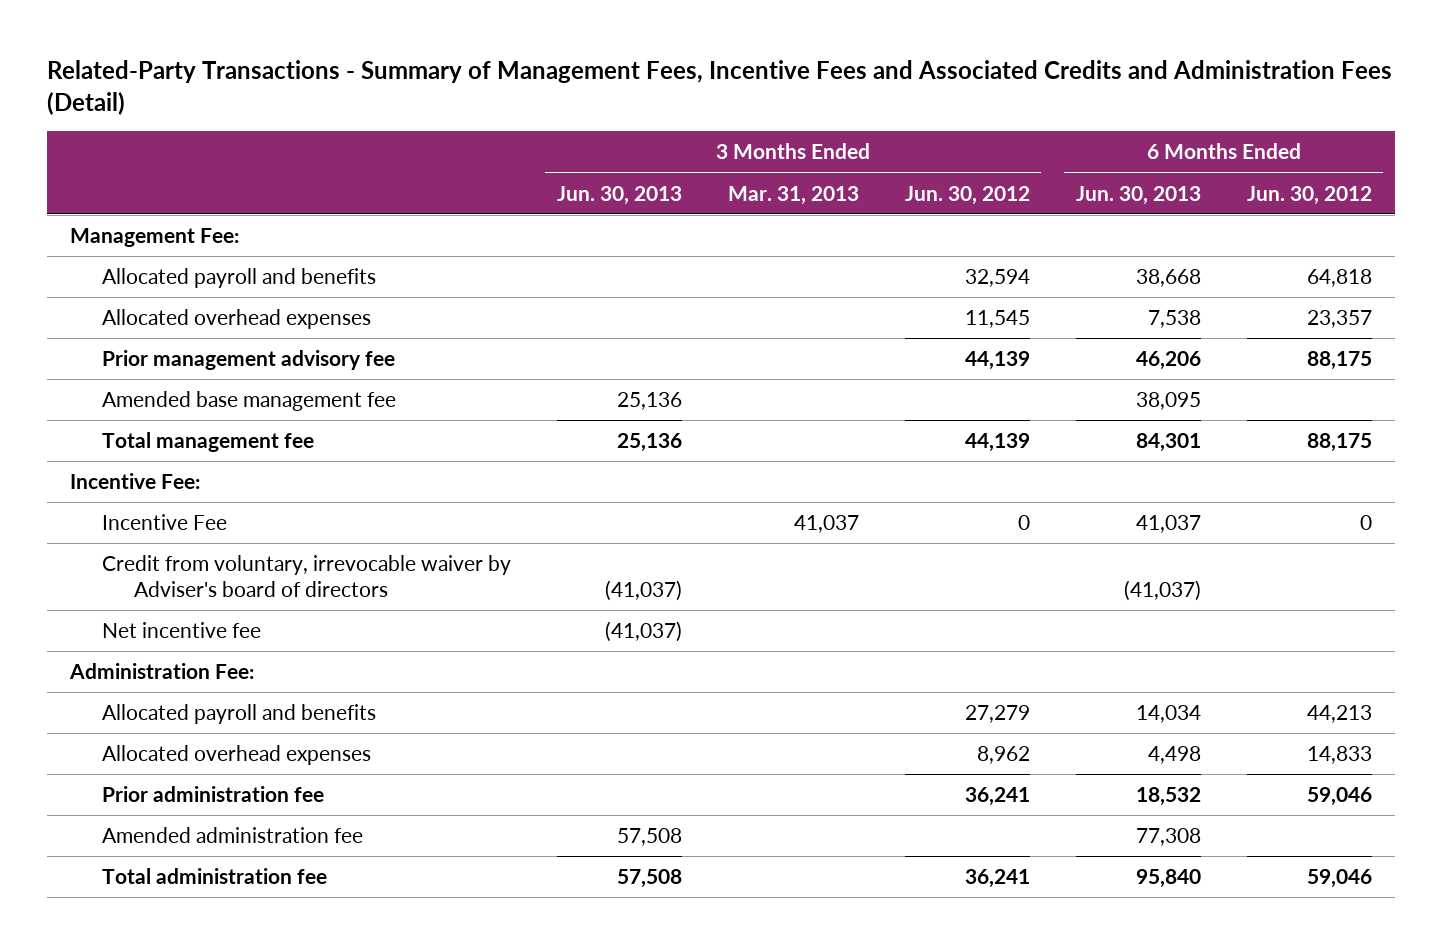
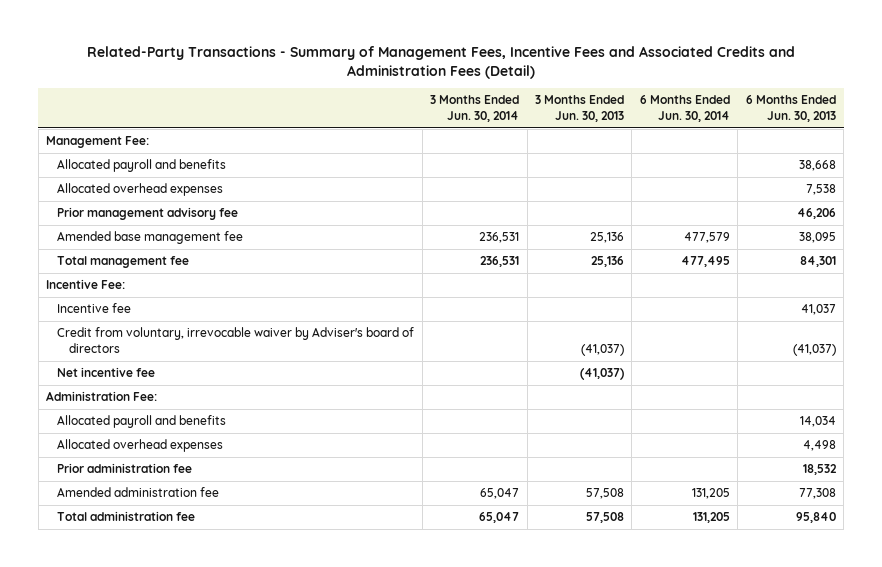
- | 3 Months Ended Jun. 30, 2013 | 3 Months Ended Mar. 31, 2013 | 3 Months Ended Jun. 30, 2012 | 6 Months Ended Jun. 30, 2013 | 6 Months Ended Jun. 30, 2012
+ | 3 Months Ended Jun. 30, 2014 | 3 Months Ended Jun. 30, 2013 | 6 Months Ended Jun. 30, 2014 | 6 Months Ended Jun. 30, 2013
- Incentive Fee | | 41,037 | 0 | 41,037 | 0
+ Incentive fee | | | | 41,037

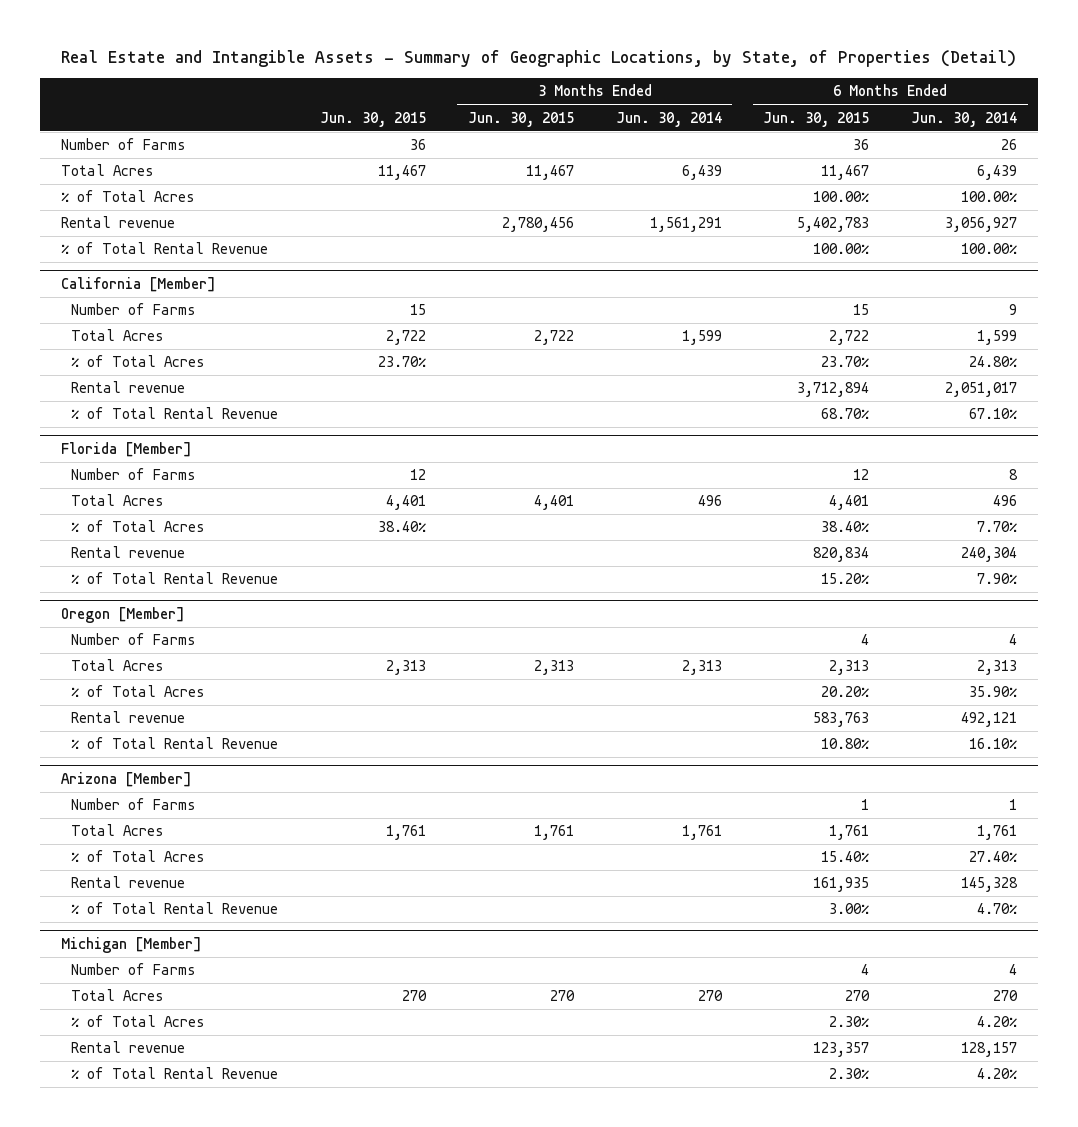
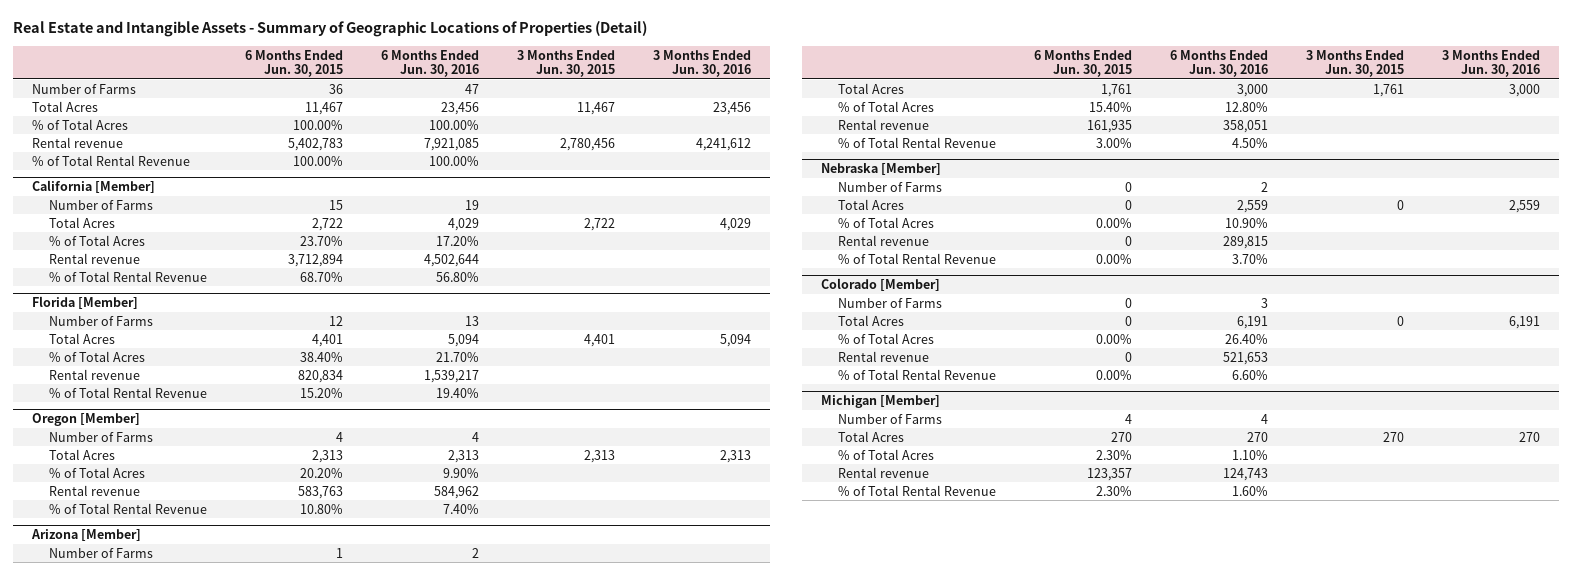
- Real Estate and Intangible Assets - Summary of Geographic Locations, by State, of Properties (Detail)
+ Real Estate and Intangible Assets - Summary of Geographic Locations of Properties (Detail)
- | Jun. 30, 2015 | 3 Months Ended Jun. 30, 2015 | 3 Months Ended Jun. 30, 2014 | 6 Months Ended Jun. 30, 2015 | 6 Months Ended Jun. 30, 2014
+ | 6 Months Ended Jun. 30, 2015 | 6 Months Ended Jun. 30, 2016 | 3 Months Ended Jun. 30, 2015 | 3 Months Ended Jun. 30, 2016
+ Nebraska [Member]
+ Number of Farms | 0 | 2 | |
+ Total Acres | 0 | 2,559 | 0 | 2,559
+ % of Total Acres | 0.00% | 10.90% | |
+ Rental revenue | 0 | 289,815 | |
+ % of Total Rental Revenue | 0.00% | 3.70% | |
+ Colorado [Member]
+ Number of Farms | 0 | 3 | |
+ Total Acres | 0 | 6,191 | 0 | 6,191
+ % of Total Acres | 0.00% | 26.40% | |
+ Rental revenue | 0 | 521,653 | |
+ % of Total Rental Revenue | 0.00% | 6.60% | |

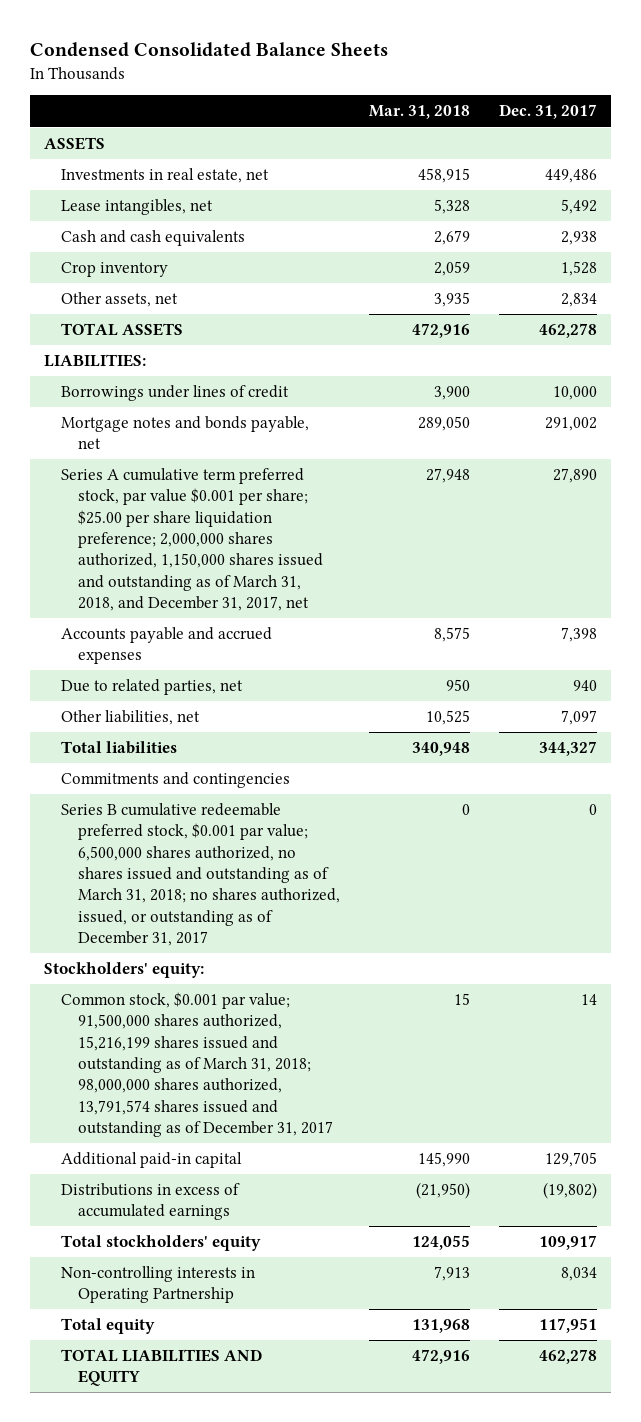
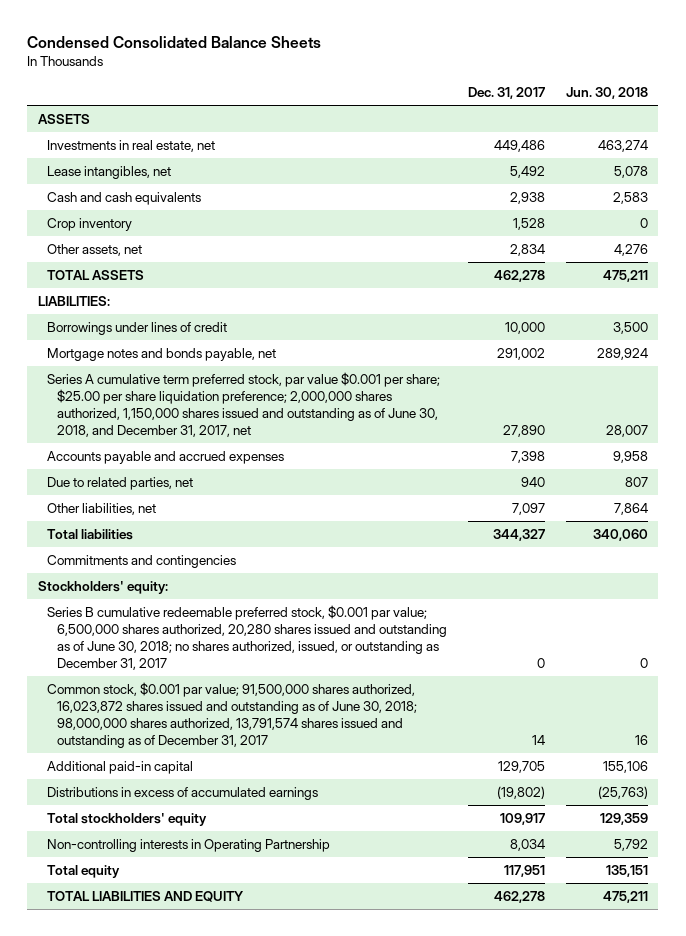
- | Mar. 31, 2018 | Dec. 31, 2017
+ | Dec. 31, 2017 | Jun. 30, 2018
- Series A cumulative term preferred stock, par value $0.001 per share; $25.00 per share liquidation preference; 2,000,000 shares authorized, 1,150,000 shares issued and outstanding as of March 31, 2018, and December 31, 2017, net | 27,948 | 27,890
+ Series A cumulative term preferred stock, par value $0.001 per share; $25.00 per share liquidation preference; 2,000,000 shares authorized, 1,150,000 shares issued and outstanding as of June 30, 2018, and December 31, 2017, net | 27,890 | 28,007
- Series B cumulative redeemable preferred stock, $0.001 par value; 6,500,000 shares authorized, no shares issued and outstanding as of March 31, 2018; no shares authorized, issued, or outstanding as of December 31, 2017 | 0 | 0
- Common stock, $0.001 par value; 91,500,000 shares authorized, 15,216,199 shares issued and outstanding as of March 31, 2018; 98,000,000 shares authorized, 13,791,574 shares issued and outstanding as of December 31, 2017 | 15 | 14
+ Series B cumulative redeemable preferred stock, $0.001 par value; 6,500,000 shares authorized, 20,280 shares issued and outstanding as of June 30, 2018; no shares authorized, issued, or outstanding as December 31, 2017 | 0 | 0
+ Common stock, $0.001 par value; 91,500,000 shares authorized, 16,023,872 shares issued and outstanding as of June 30, 2018; 98,000,000 shares authorized, 13,791,574 shares issued and outstanding as of December 31, 2017 | 14 | 16

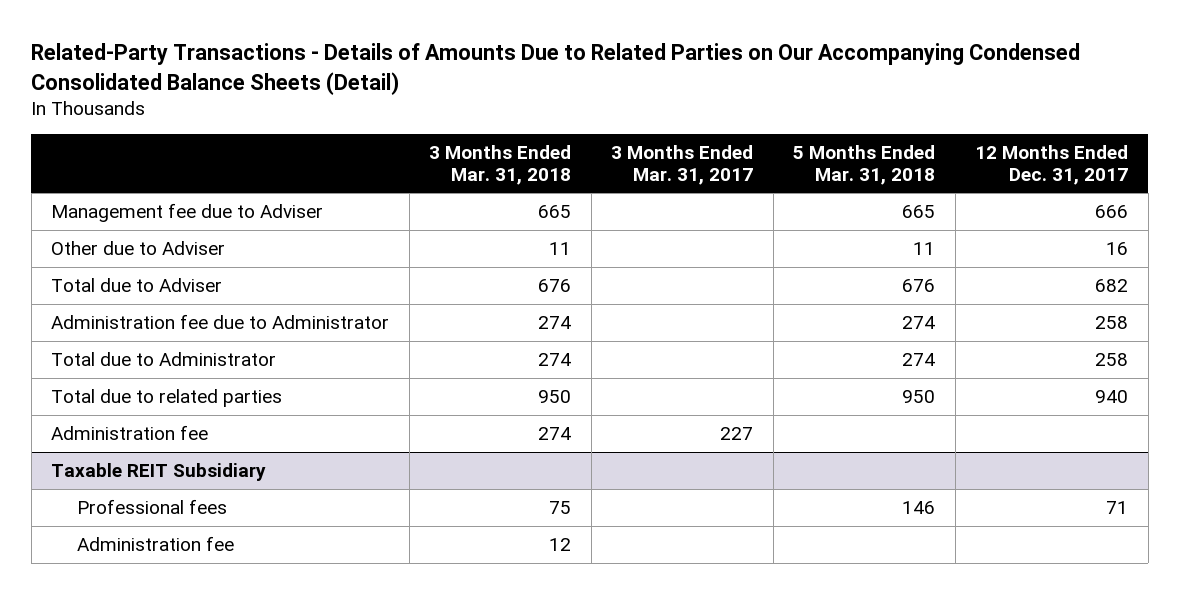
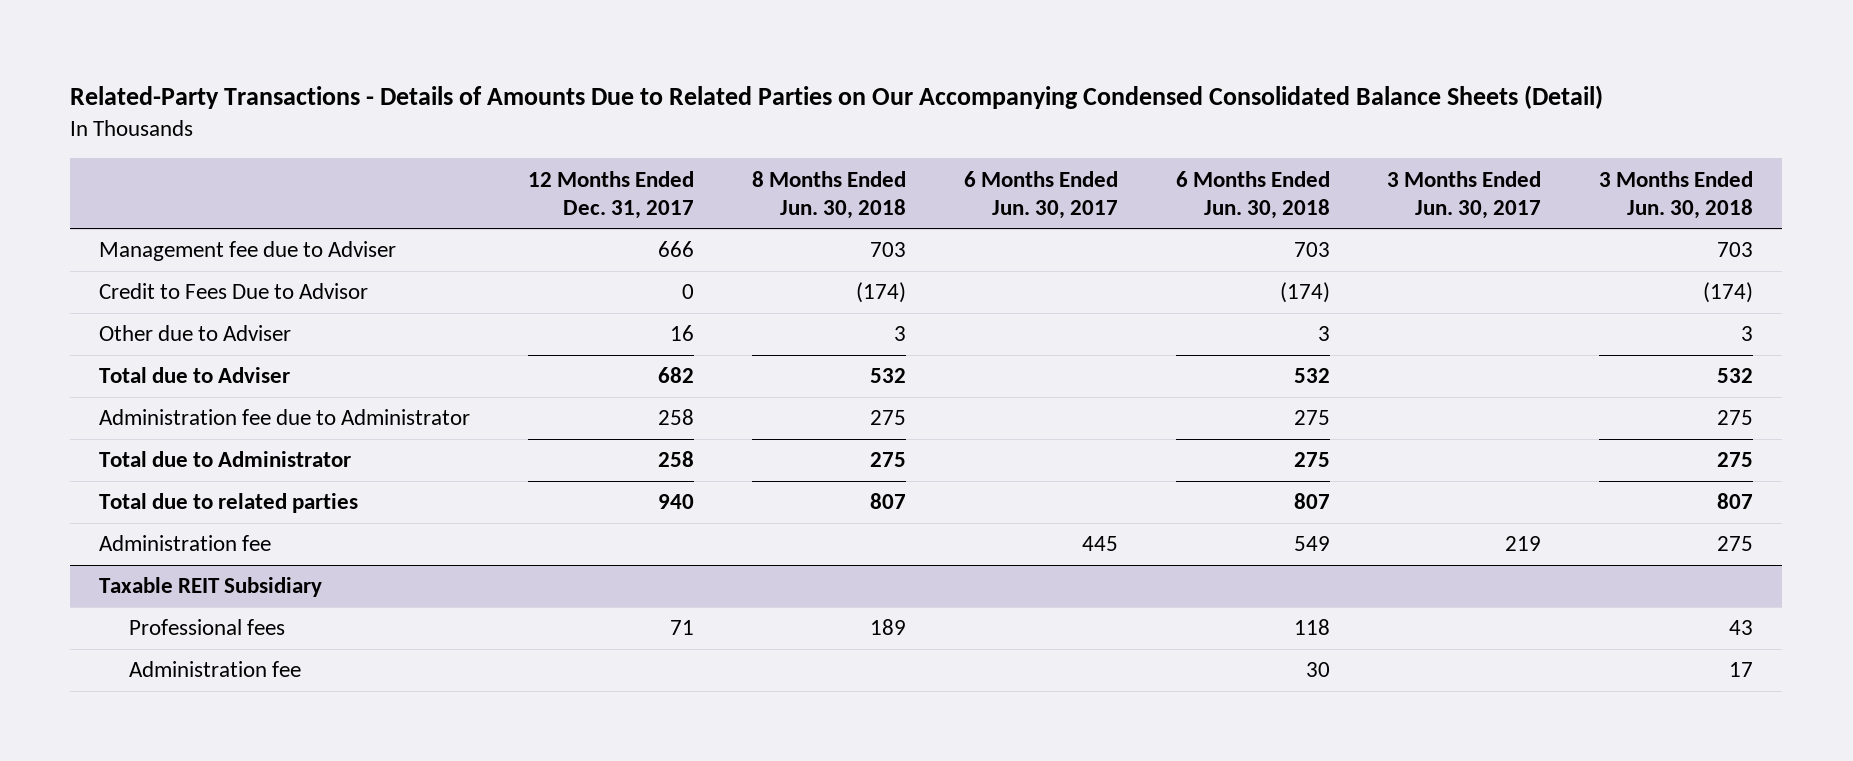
- | 3 Months Ended Mar. 31, 2018 | 3 Months Ended Mar. 31, 2017 | 5 Months Ended Mar. 31, 2018 | 12 Months Ended Dec. 31, 2017
+ | 12 Months Ended Dec. 31, 2017 | 8 Months Ended Jun. 30, 2018 | 6 Months Ended Jun. 30, 2017 | 6 Months Ended Jun. 30, 2018 | 3 Months Ended Jun. 30, 2017 | 3 Months Ended Jun. 30, 2018
+ Credit to Fees Due to Advisor | 0 | (174) | | (174) | | (174)

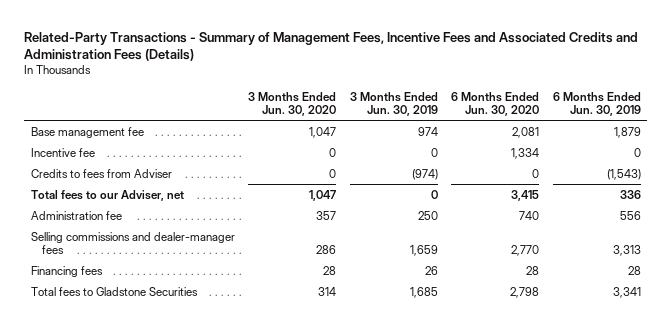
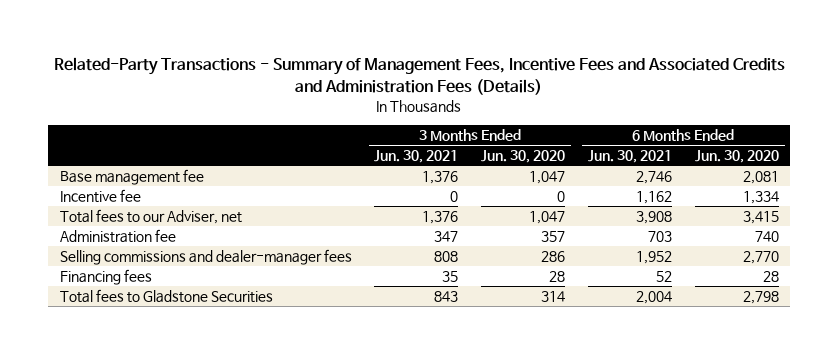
- | 3 Months Ended Jun. 30, 2020 | 3 Months Ended Jun. 30, 2019 | 6 Months Ended Jun. 30, 2020 | 6 Months Ended Jun. 30, 2019
+ | 3 Months Ended Jun. 30, 2021 | 3 Months Ended Jun. 30, 2020 | 6 Months Ended Jun. 30, 2021 | 6 Months Ended Jun. 30, 2020
- Credits to fees from Adviser | 0 | (974) | 0 | (1,543)

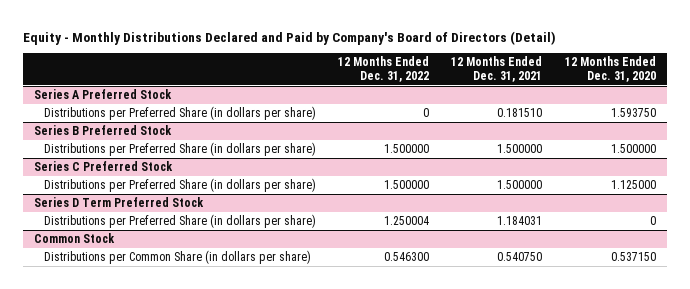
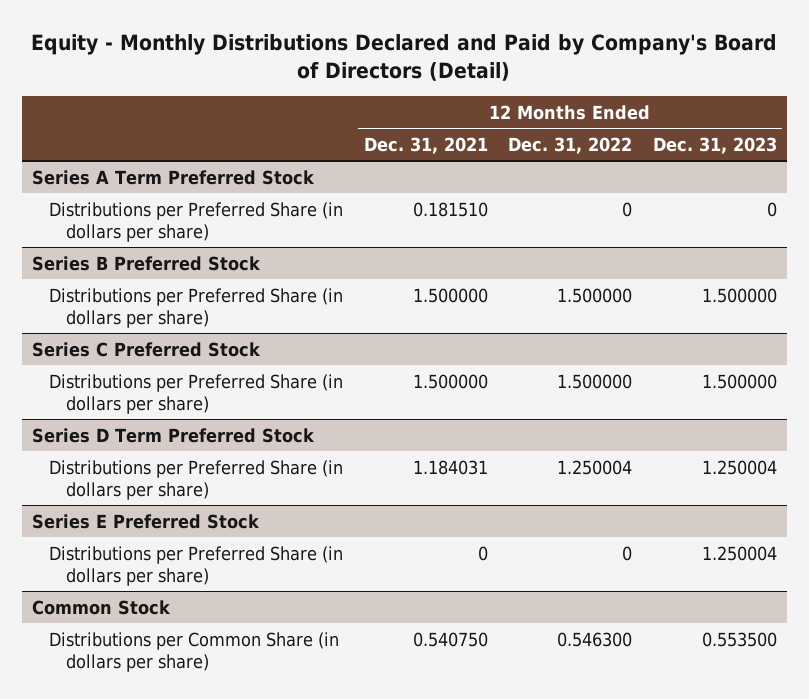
- | 12 Months Ended Dec. 31, 2022 | 12 Months Ended Dec. 31, 2021 | 12 Months Ended Dec. 31, 2020
+ | 12 Months Ended Dec. 31, 2021 | 12 Months Ended Dec. 31, 2022 | 12 Months Ended Dec. 31, 2023
- Series A Preferred Stock
+ Series A Term Preferred Stock
+ Series E Preferred Stock
+ Distributions per Preferred Share (in dollars per share) | 0 | 0 | 1.250004

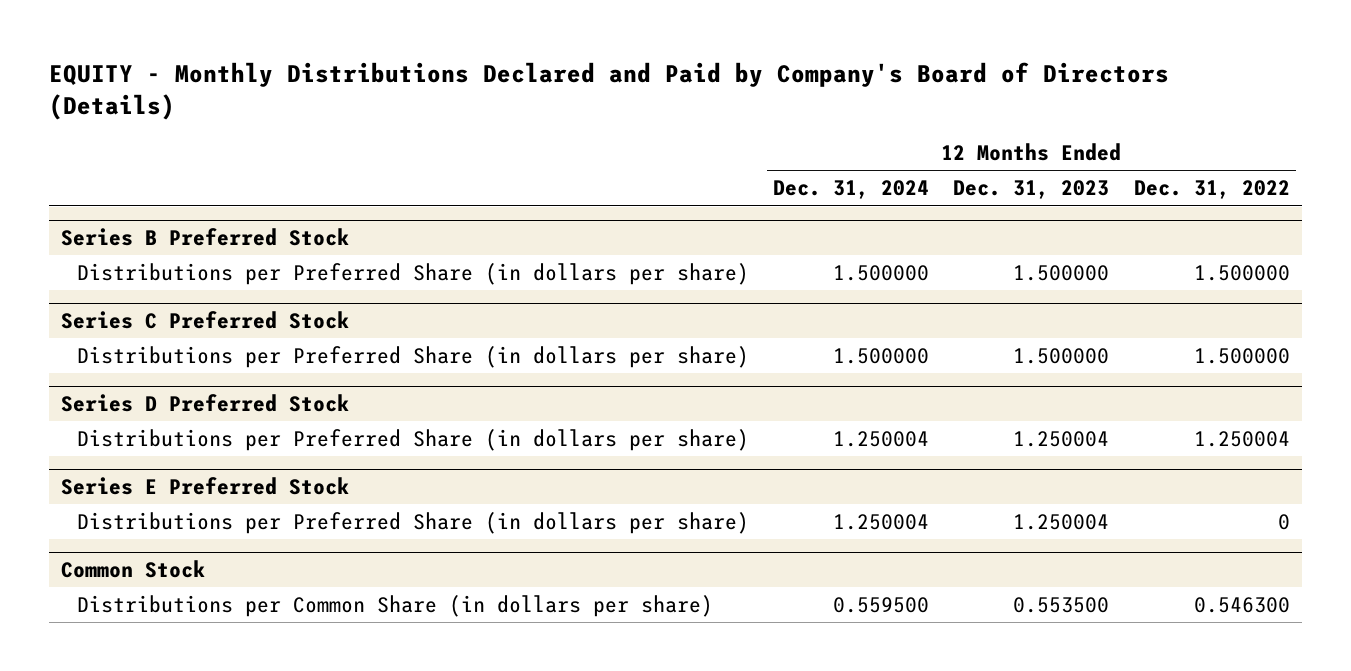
- Equity - Monthly Distributions Declared and Paid by Company's Board of Directors (Detail)
+ EQUITY - Monthly Distributions Declared and Paid by Company's Board of Directors (Details)
- | 12 Months Ended Dec. 31, 2021 | 12 Months Ended Dec. 31, 2022 | 12 Months Ended Dec. 31, 2023
+ | 12 Months Ended Dec. 31, 2024 | 12 Months Ended Dec. 31, 2023 | 12 Months Ended Dec. 31, 2022
- Series A Term Preferred Stock
- Distributions per Preferred Share (in dollars per share) | 0.181510 | 0 | 0
- Series D Term Preferred Stock
+ Series D Preferred Stock

